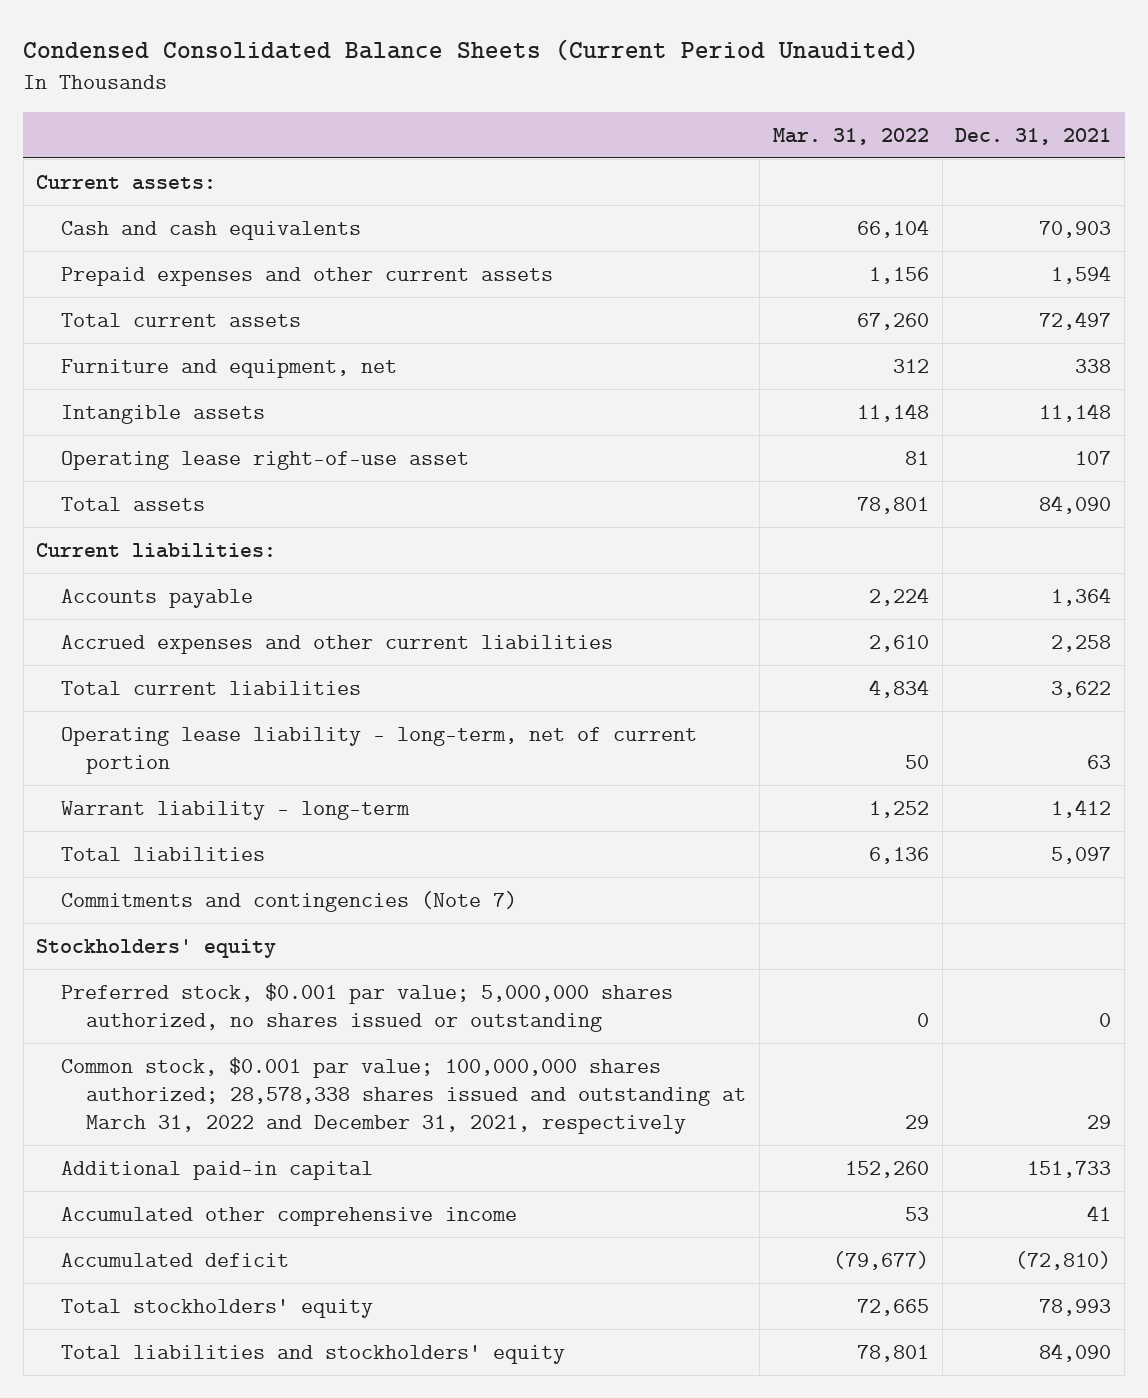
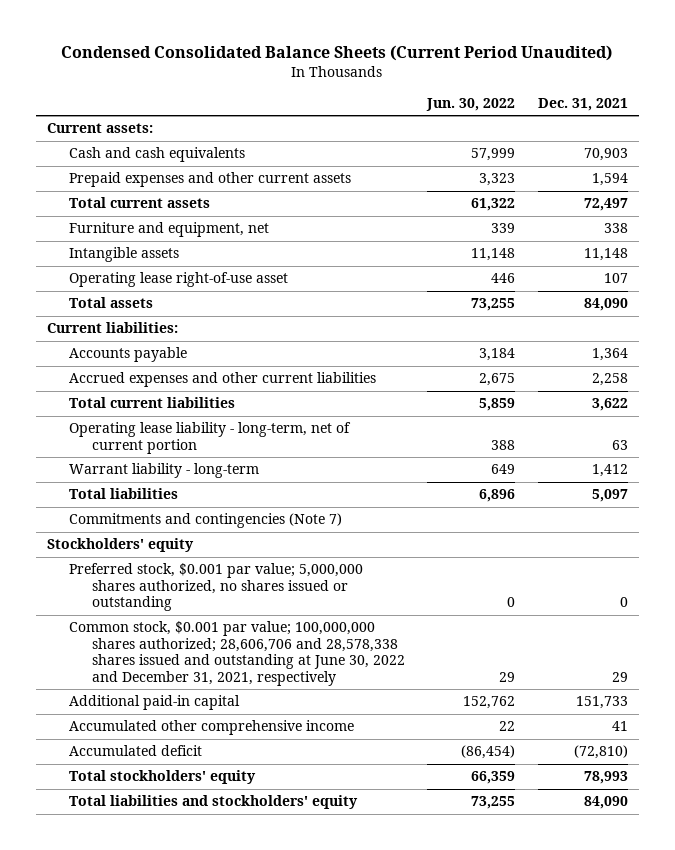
- | Mar. 31, 2022 | Dec. 31, 2021
+ | Jun. 30, 2022 | Dec. 31, 2021
- Common stock, $0.001 par value; 100,000,000 shares authorized; 28,578,338 shares issued and outstanding at March 31, 2022 and December 31, 2021, respectively | 29 | 29
+ Common stock, $0.001 par value; 100,000,000 shares authorized; 28,606,706 and 28,578,338 shares issued and outstanding at June 30, 2022 and December 31, 2021, respectively | 29 | 29

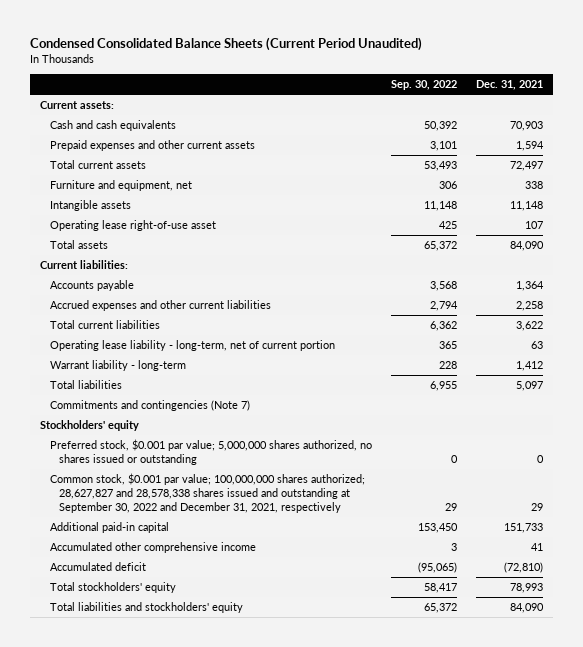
- | Jun. 30, 2022 | Dec. 31, 2021
+ | Sep. 30, 2022 | Dec. 31, 2021
- Common stock, $0.001 par value; 100,000,000 shares authorized; 28,606,706 and 28,578,338 shares issued and outstanding at June 30, 2022 and December 31, 2021, respectively | 29 | 29
+ Common stock, $0.001 par value; 100,000,000 shares authorized; 28,627,827 and 28,578,338 shares issued and outstanding at September 30, 2022 and December 31, 2021, respectively | 29 | 29

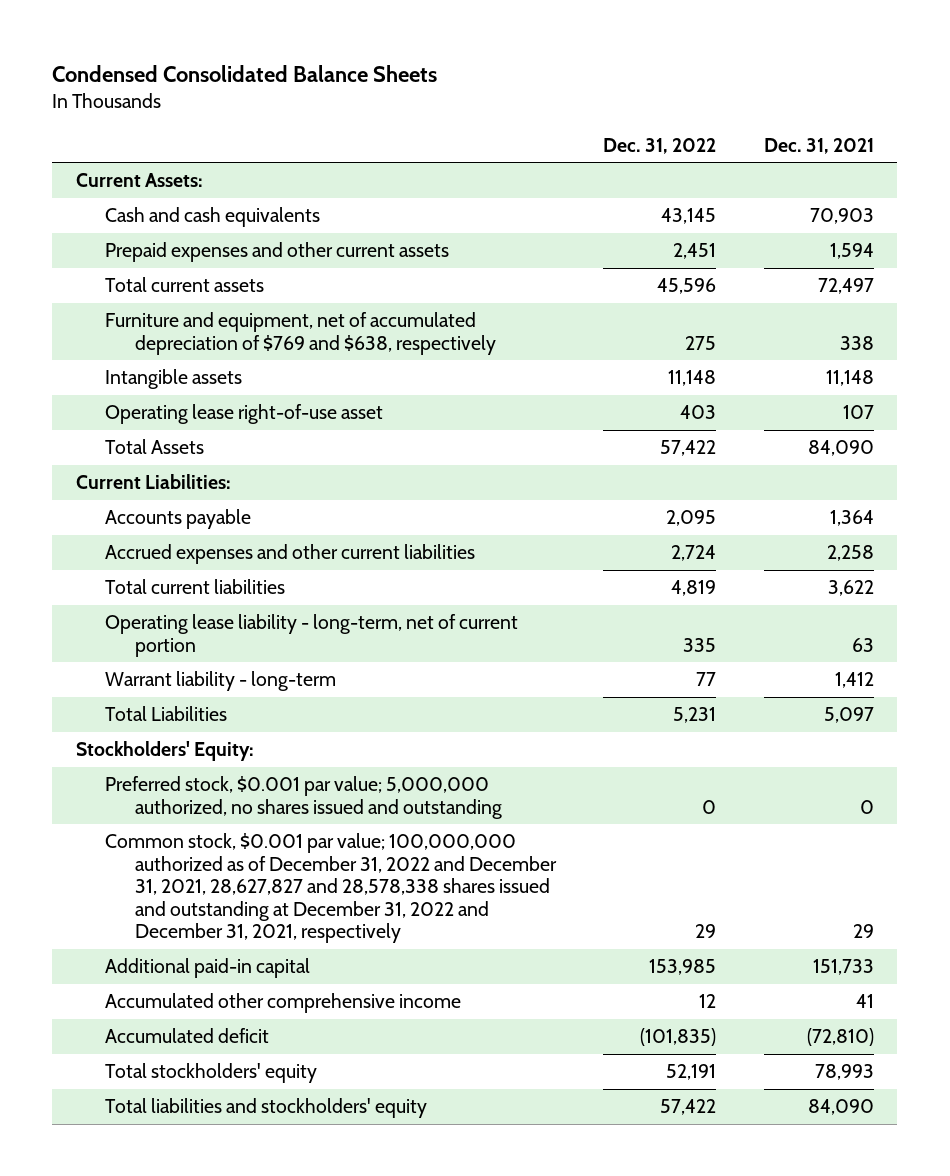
- Condensed Consolidated Balance Sheets (Current Period Unaudited)
+ Condensed Consolidated Balance Sheets
- | Sep. 30, 2022 | Dec. 31, 2021
+ | Dec. 31, 2022 | Dec. 31, 2021
- Current assets:
+ Current Assets:
- Furniture and equipment, net | 306 | 338
+ Furniture and equipment, net of accumulated depreciation of $769 and $638, respectively | 275 | 338
- Total assets | 65,372 | 84,090
- Current liabilities:
+ Total Assets | 57,422 | 84,090
+ Current Liabilities:
- Total liabilities | 6,955 | 5,097
- Commitments and contingencies (Note 7)
- Stockholders' equity
- Preferred stock, $0.001 par value; 5,000,000 shares authorized, no shares issued or outstanding | 0 | 0
- Common stock, $0.001 par value; 100,000,000 shares authorized; 28,627,827 and 28,578,338 shares issued and outstanding at September 30, 2022 and December 31, 2021, respectively | 29 | 29
+ Total Liabilities | 5,231 | 5,097
+ Stockholders' Equity:
+ Preferred stock, $0.001 par value; 5,000,000 authorized, no shares issued and outstanding | 0 | 0
+ Common stock, $0.001 par value; 100,000,000 authorized as of December 31, 2022 and December 31, 2021, 28,627,827 and 28,578,338 shares issued and outstanding at December 31, 2022 and December 31, 2021, respectively | 29 | 29

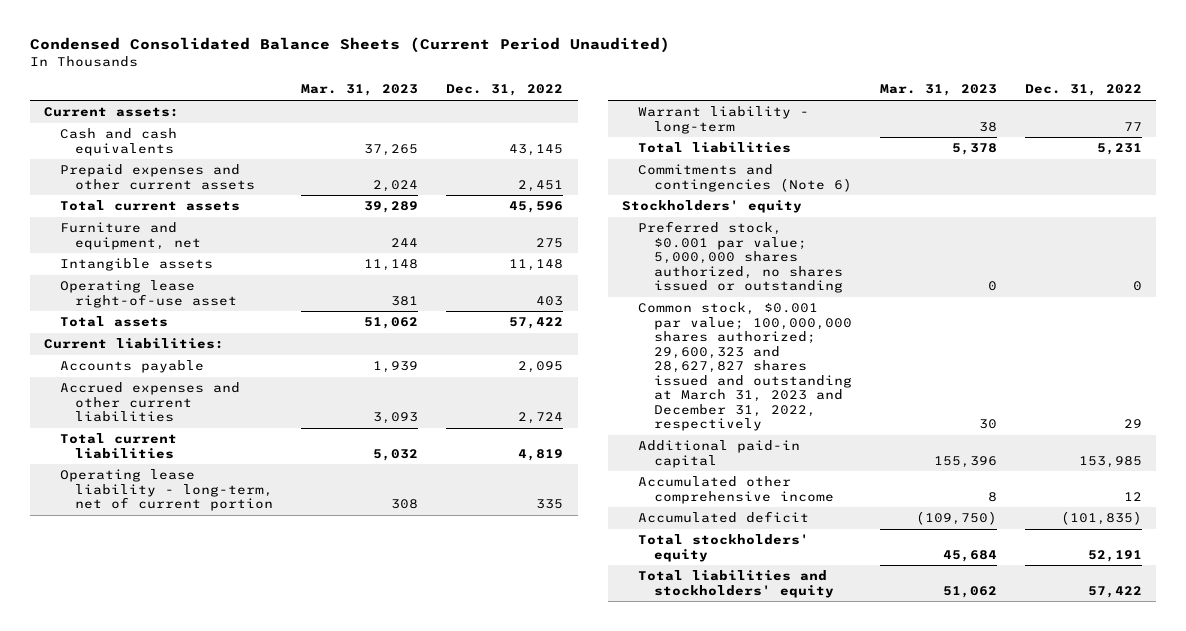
- Condensed Consolidated Balance Sheets
+ Condensed Consolidated Balance Sheets (Current Period Unaudited)
- | Dec. 31, 2022 | Dec. 31, 2021
+ | Mar. 31, 2023 | Dec. 31, 2022
- Current Assets:
+ Current assets:
- Furniture and equipment, net of accumulated depreciation of $769 and $638, respectively | 275 | 338
+ Furniture and equipment, net | 244 | 275
- Total Assets | 57,422 | 84,090
- Current Liabilities:
+ Total assets | 51,062 | 57,422
+ Current liabilities:
- Total Liabilities | 5,231 | 5,097
- Stockholders' Equity:
- Preferred stock, $0.001 par value; 5,000,000 authorized, no shares issued and outstanding | 0 | 0
- Common stock, $0.001 par value; 100,000,000 authorized as of December 31, 2022 and December 31, 2021, 28,627,827 and 28,578,338 shares issued and outstanding at December 31, 2022 and December 31, 2021, respectively | 29 | 29
+ Total liabilities | 5,378 | 5,231
+ Commitments and contingencies (Note 6)
+ Stockholders' equity
+ Preferred stock, $0.001 par value; 5,000,000 shares authorized, no shares issued or outstanding | 0 | 0
+ Common stock, $0.001 par value; 100,000,000 shares authorized; 29,600,323 and 28,627,827 shares issued and outstanding at March 31, 2023 and December 31, 2022, respectively | 30 | 29

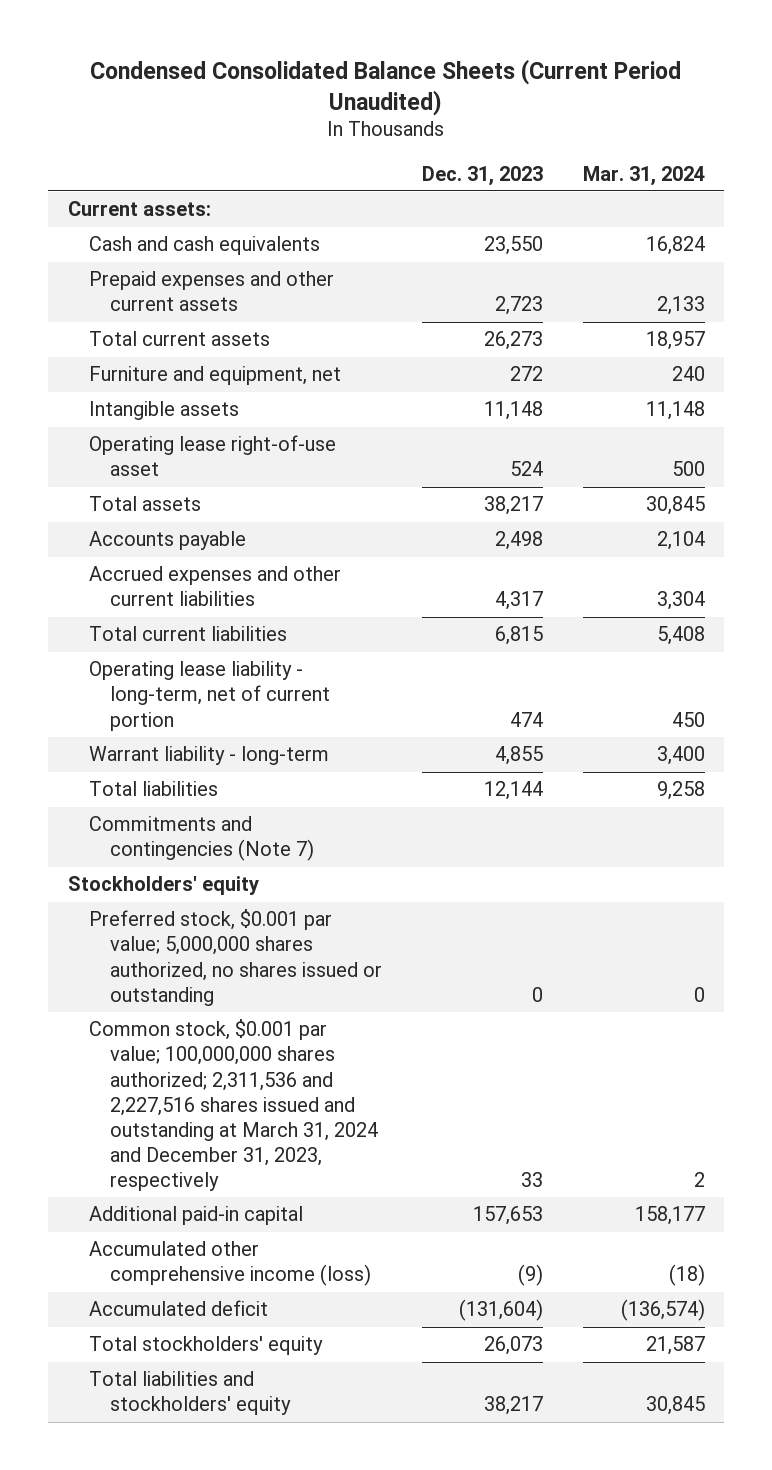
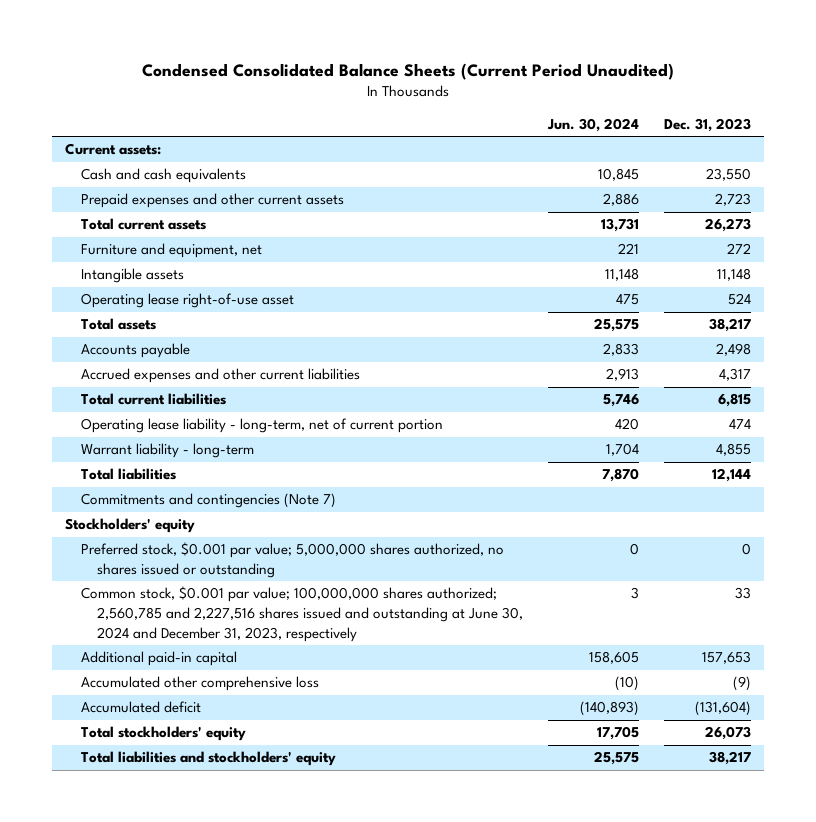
- | Dec. 31, 2023 | Mar. 31, 2024
+ | Jun. 30, 2024 | Dec. 31, 2023
- Common stock, $0.001 par value; 100,000,000 shares authorized; 2,311,536 and 2,227,516 shares issued and outstanding at March 31, 2024 and December 31, 2023, respectively | 33 | 2
+ Common stock, $0.001 par value; 100,000,000 shares authorized; 2,560,785 and 2,227,516 shares issued and outstanding at June 30, 2024 and December 31, 2023, respectively | 3 | 33
- Accumulated other comprehensive income (loss) | (9) | (18)
+ Accumulated other comprehensive loss | (10) | (9)

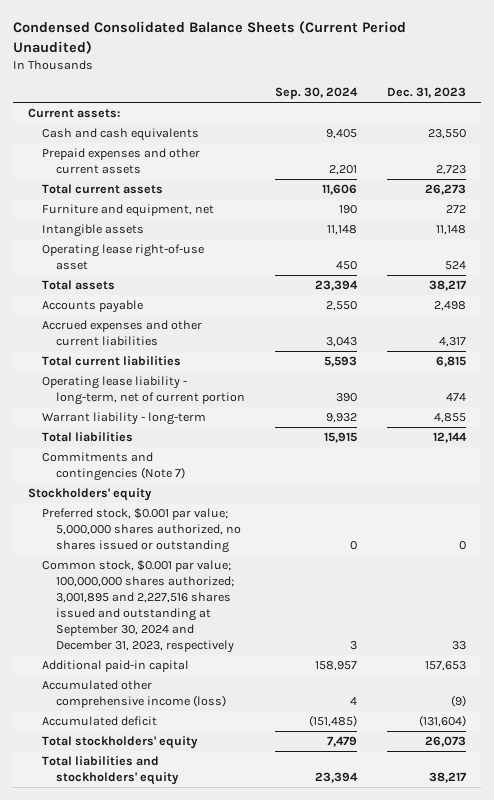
- | Jun. 30, 2024 | Dec. 31, 2023
+ | Sep. 30, 2024 | Dec. 31, 2023
- Common stock, $0.001 par value; 100,000,000 shares authorized; 2,560,785 and 2,227,516 shares issued and outstanding at June 30, 2024 and December 31, 2023, respectively | 3 | 33
+ Common stock, $0.001 par value; 100,000,000 shares authorized; 3,001,895 and 2,227,516 shares issued and outstanding at September 30, 2024 and December 31, 2023, respectively | 3 | 33
- Accumulated other comprehensive loss | (10) | (9)
+ Accumulated other comprehensive income (loss) | 4 | (9)

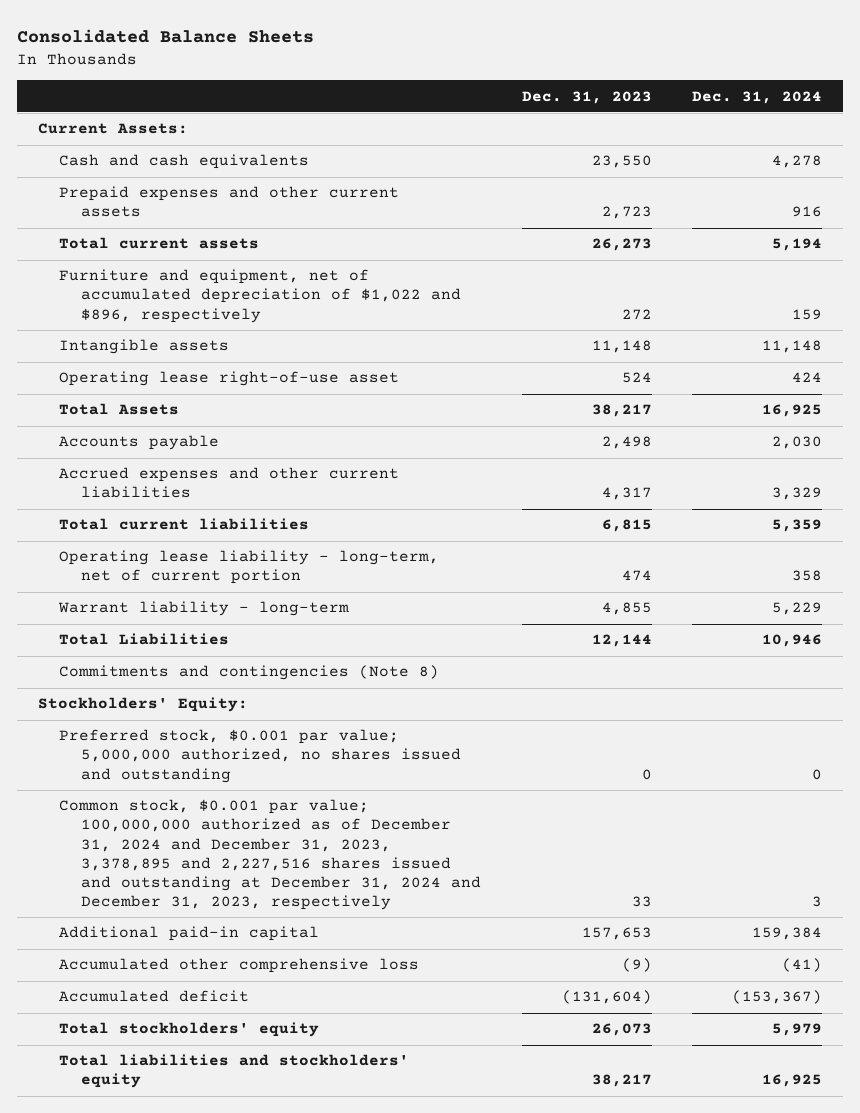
- Condensed Consolidated Balance Sheets (Current Period Unaudited)
+ Consolidated Balance Sheets
- | Sep. 30, 2024 | Dec. 31, 2023
+ | Dec. 31, 2023 | Dec. 31, 2024
- Current assets:
+ Current Assets:
- Furniture and equipment, net | 190 | 272
+ Furniture and equipment, net of accumulated depreciation of $1,022 and $896, respectively | 272 | 159
- Total assets | 23,394 | 38,217
+ Total Assets | 38,217 | 16,925
- Total liabilities | 15,915 | 12,144
- Commitments and contingencies (Note 7)
- Stockholders' equity
- Preferred stock, $0.001 par value; 5,000,000 shares authorized, no shares issued or outstanding | 0 | 0
- Common stock, $0.001 par value; 100,000,000 shares authorized; 3,001,895 and 2,227,516 shares issued and outstanding at September 30, 2024 and December 31, 2023, respectively | 3 | 33
+ Total Liabilities | 12,144 | 10,946
+ Commitments and contingencies (Note 8)
+ Stockholders' Equity:
+ Preferred stock, $0.001 par value; 5,000,000 authorized, no shares issued and outstanding | 0 | 0
+ Common stock, $0.001 par value; 100,000,000 authorized as of December 31, 2024 and December 31, 2023, 3,378,895 and 2,227,516 shares issued and outstanding at December 31, 2024 and December 31, 2023, respectively | 33 | 3
- Accumulated other comprehensive income (loss) | 4 | (9)
+ Accumulated other comprehensive loss | (9) | (41)

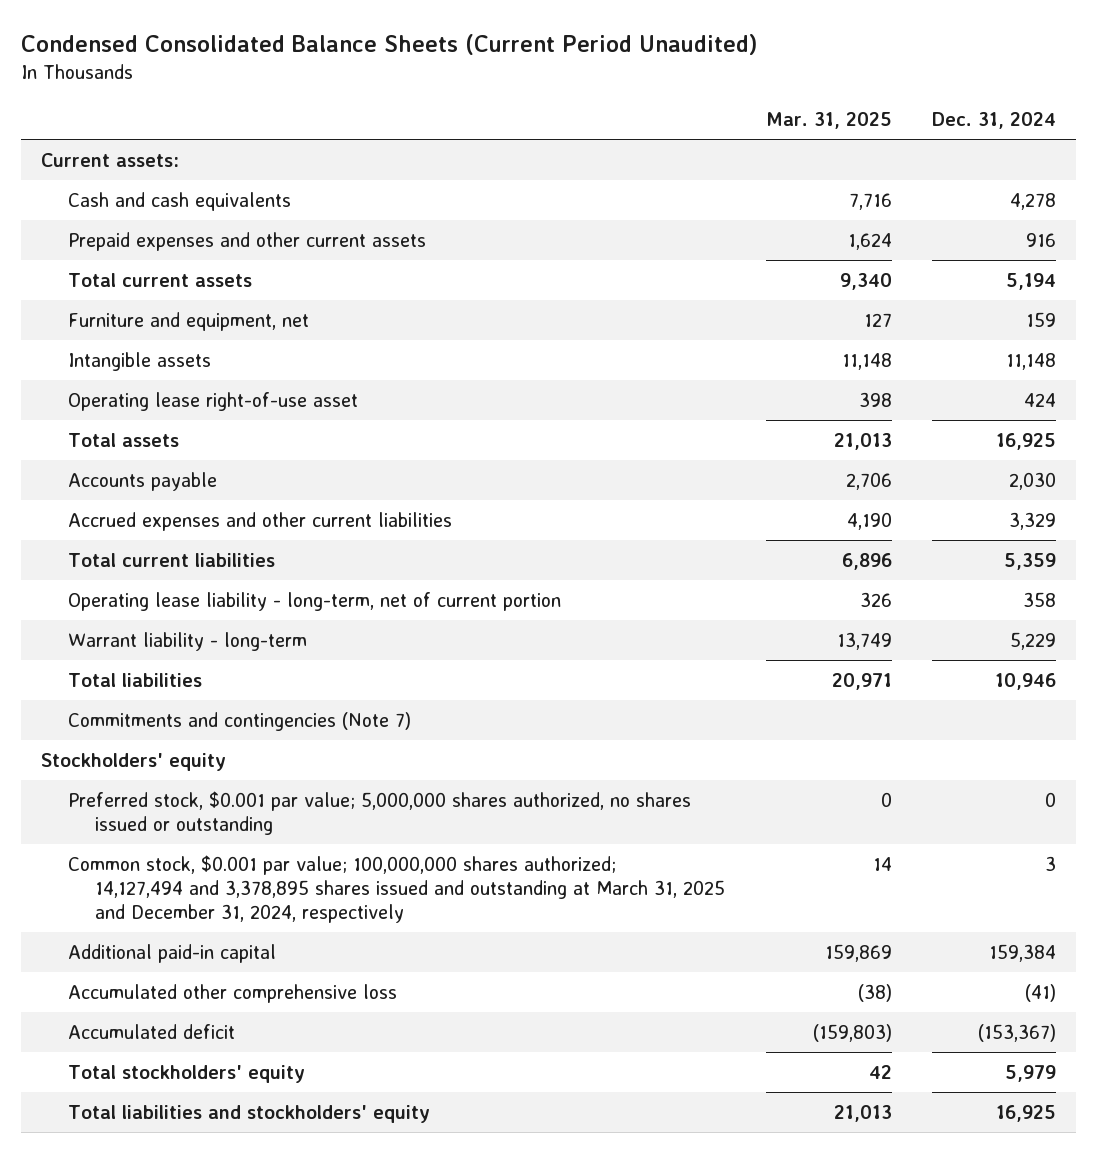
- Consolidated Balance Sheets
+ Condensed Consolidated Balance Sheets (Current Period Unaudited)
- | Dec. 31, 2023 | Dec. 31, 2024
+ | Mar. 31, 2025 | Dec. 31, 2024
- Current Assets:
+ Current assets:
- Furniture and equipment, net of accumulated depreciation of $1,022 and $896, respectively | 272 | 159
+ Furniture and equipment, net | 127 | 159
- Total Assets | 38,217 | 16,925
+ Total assets | 21,013 | 16,925
- Total Liabilities | 12,144 | 10,946
- Commitments and contingencies (Note 8)
- Stockholders' Equity:
- Preferred stock, $0.001 par value; 5,000,000 authorized, no shares issued and outstanding | 0 | 0
- Common stock, $0.001 par value; 100,000,000 authorized as of December 31, 2024 and December 31, 2023, 3,378,895 and 2,227,516 shares issued and outstanding at December 31, 2024 and December 31, 2023, respectively | 33 | 3
+ Total liabilities | 20,971 | 10,946
+ Commitments and contingencies (Note 7)
+ Stockholders' equity
+ Preferred stock, $0.001 par value; 5,000,000 shares authorized, no shares issued or outstanding | 0 | 0
+ Common stock, $0.001 par value; 100,000,000 shares authorized; 14,127,494 and 3,378,895 shares issued and outstanding at March 31, 2025 and December 31, 2024, respectively | 14 | 3

